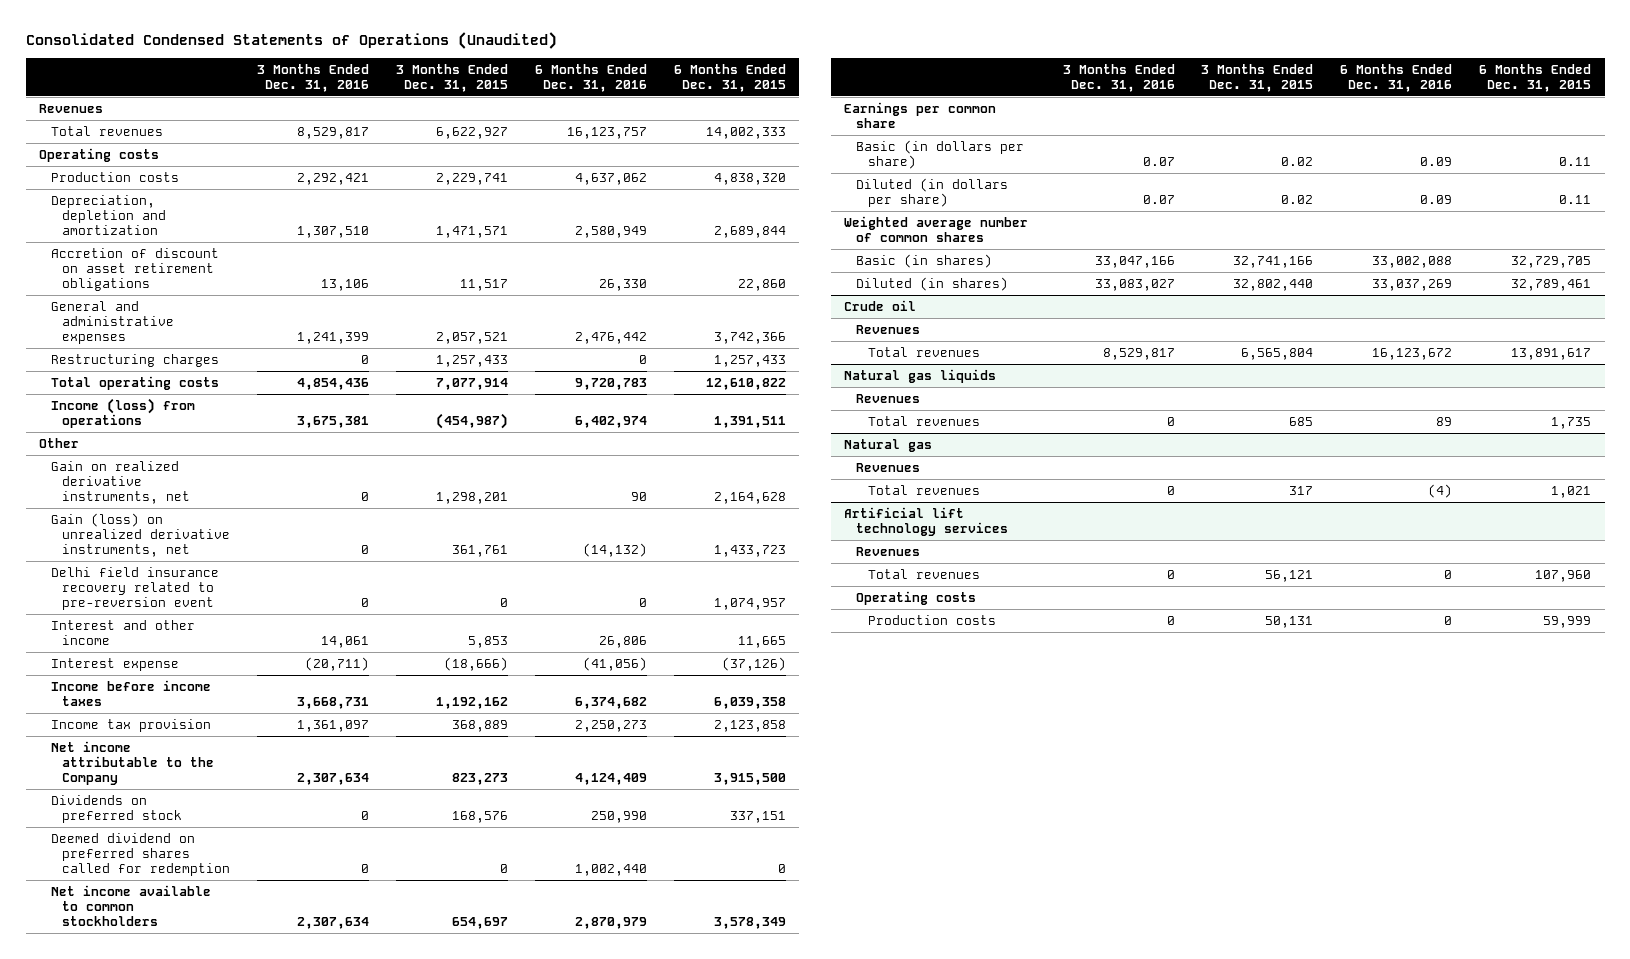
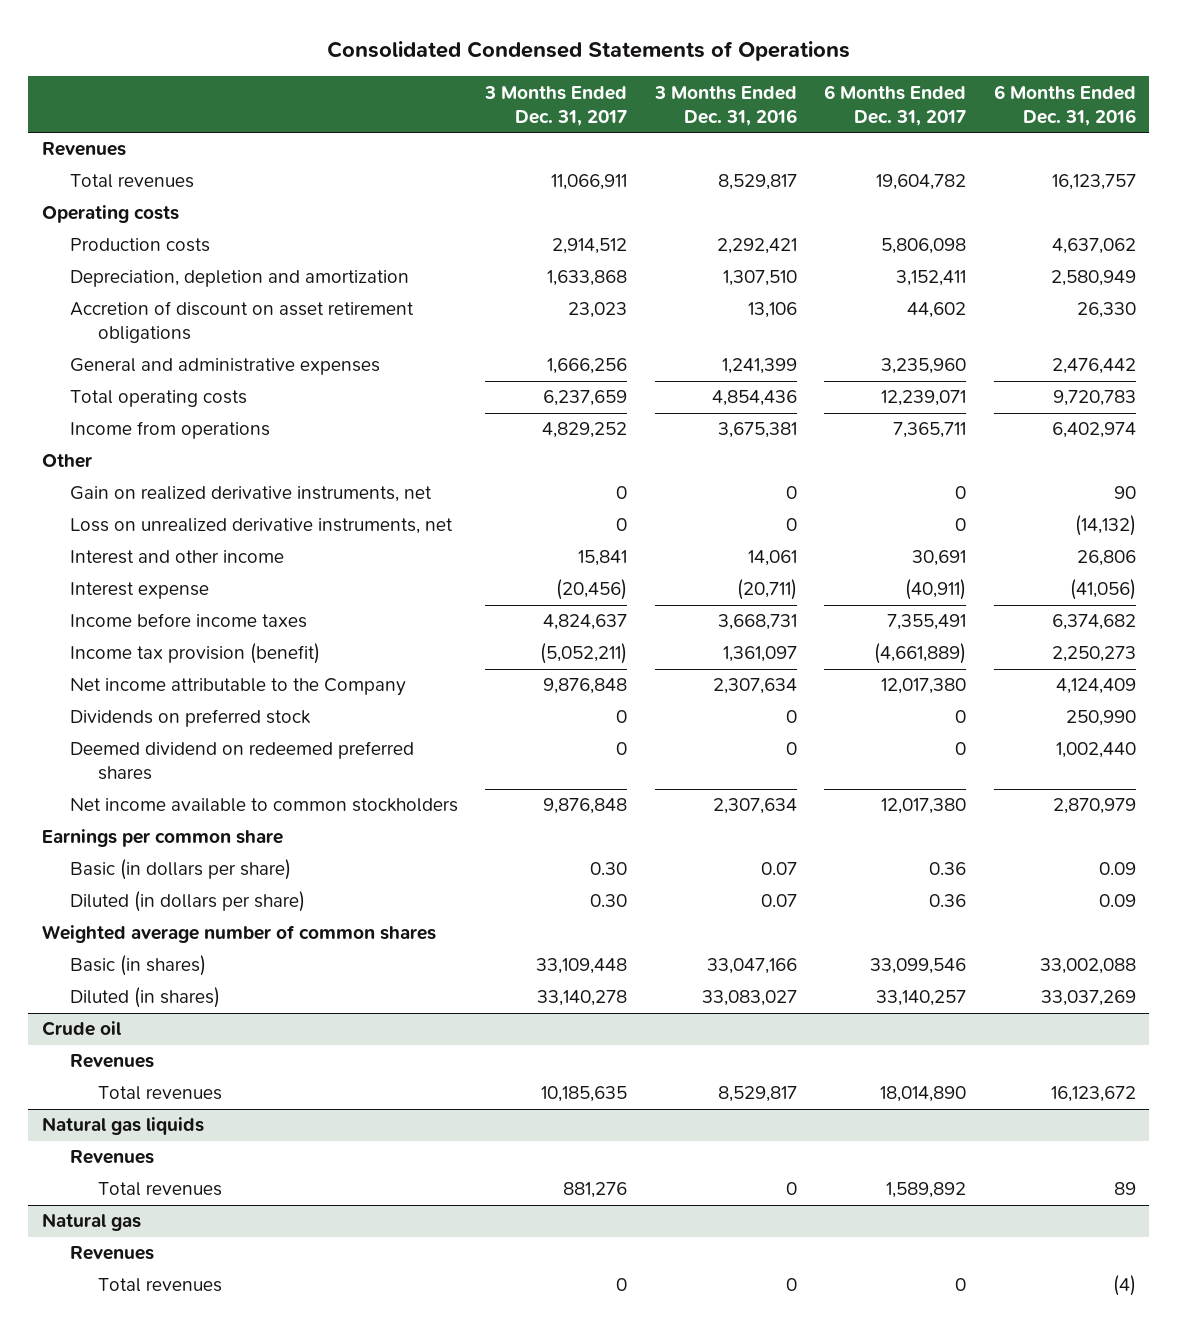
- Consolidated Condensed Statements of Operations (Unaudited)
+ Consolidated Condensed Statements of Operations
- | 3 Months Ended Dec. 31, 2016 | 3 Months Ended Dec. 31, 2015 | 6 Months Ended Dec. 31, 2016 | 6 Months Ended Dec. 31, 2015
+ | 3 Months Ended Dec. 31, 2017 | 3 Months Ended Dec. 31, 2016 | 6 Months Ended Dec. 31, 2017 | 6 Months Ended Dec. 31, 2016
- Restructuring charges | 0 | 1,257,433 | 0 | 1,257,433
- Income (loss) from operations | 3,675,381 | (454,987) | 6,402,974 | 1,391,511
+ Income from operations | 4,829,252 | 3,675,381 | 7,365,711 | 6,402,974
- Gain (loss) on unrealized derivative instruments, net | 0 | 361,761 | (14,132) | 1,433,723
- Delhi field insurance recovery related to pre-reversion event | 0 | 0 | 0 | 1,074,957
+ Loss on unrealized derivative instruments, net | 0 | 0 | 0 | (14,132)
- Income tax provision | 1,361,097 | 368,889 | 2,250,273 | 2,123,858
+ Income tax provision (benefit) | (5,052,211) | 1,361,097 | (4,661,889) | 2,250,273
- Deemed dividend on preferred shares called for redemption | 0 | 0 | 1,002,440 | 0
+ Deemed dividend on redeemed preferred shares | 0 | 0 | 0 | 1,002,440
- Artificial lift technology services
- Revenues
- Total revenues | 0 | 56,121 | 0 | 107,960
- Operating costs
- Production costs | 0 | 50,131 | 0 | 59,999

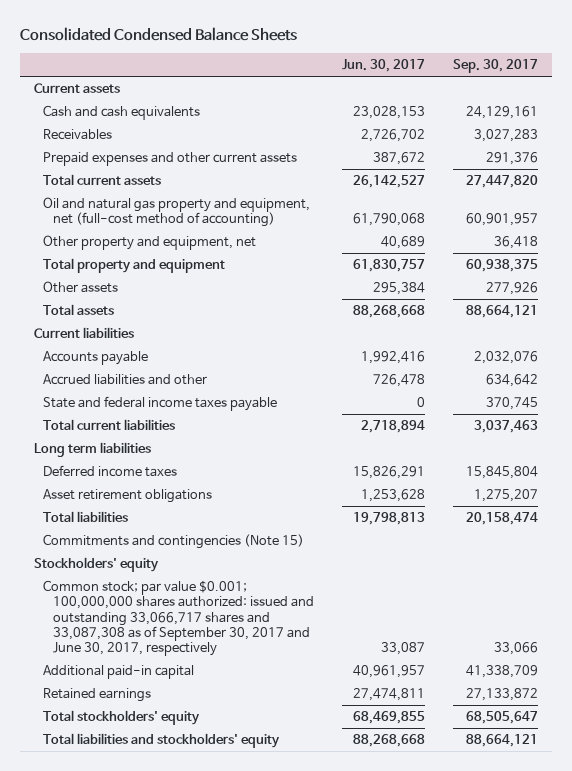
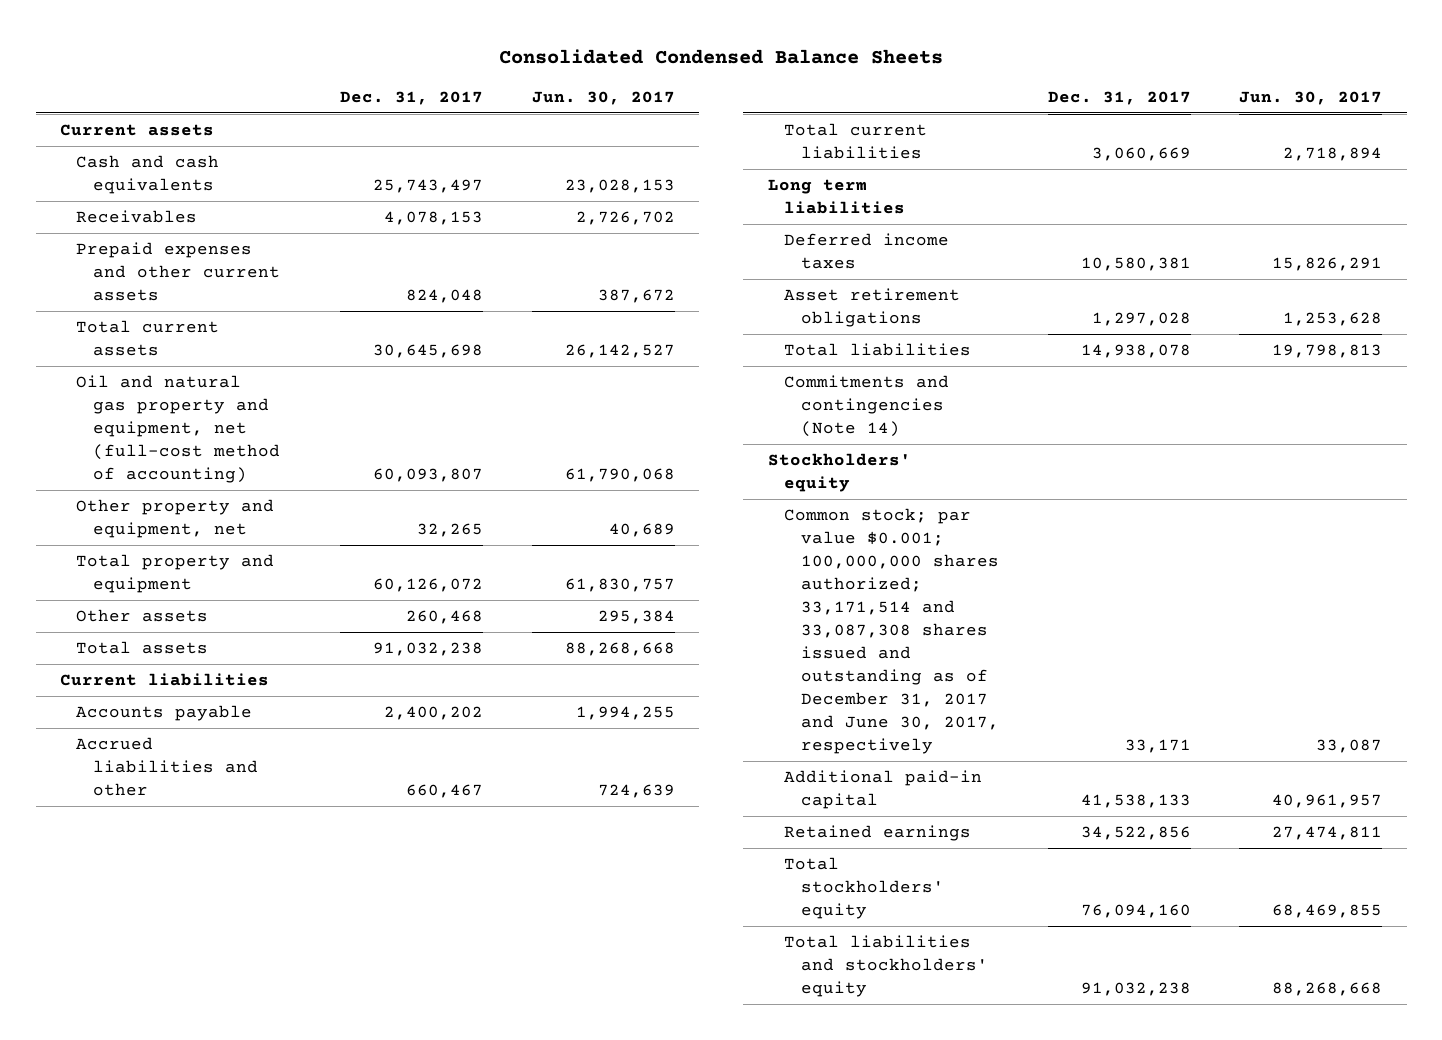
- | Jun. 30, 2017 | Sep. 30, 2017
+ | Dec. 31, 2017 | Jun. 30, 2017
- Accounts payable | 1,992,416 | 2,032,076
- Accrued liabilities and other | 726,478 | 634,642
- State and federal income taxes payable | 0 | 370,745
+ Accounts payable | 2,400,202 | 1,994,255
+ Accrued liabilities and other | 660,467 | 724,639
- Commitments and contingencies (Note 15)
+ Commitments and contingencies (Note 14)
- Common stock; par value $0.001; 100,000,000 shares authorized: issued and outstanding 33,066,717 shares and 33,087,308 as of September 30, 2017 and June 30, 2017, respectively | 33,087 | 33,066
+ Common stock; par value $0.001; 100,000,000 shares authorized; 33,171,514 and 33,087,308 shares issued and outstanding as of December 31, 2017 and June 30, 2017, respectively | 33,171 | 33,087

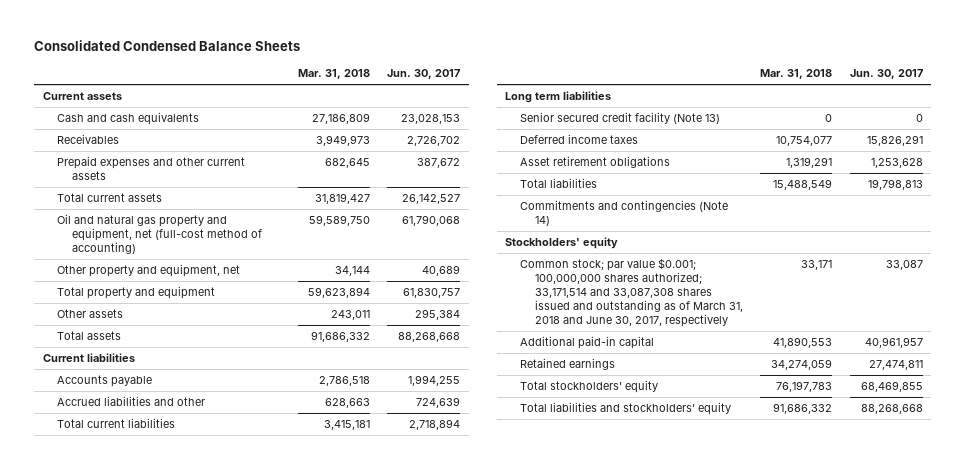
- | Dec. 31, 2017 | Jun. 30, 2017
+ | Mar. 31, 2018 | Jun. 30, 2017
+ Senior secured credit facility (Note 13) | 0 | 0
- Common stock; par value $0.001; 100,000,000 shares authorized; 33,171,514 and 33,087,308 shares issued and outstanding as of December 31, 2017 and June 30, 2017, respectively | 33,171 | 33,087
+ Common stock; par value $0.001; 100,000,000 shares authorized; 33,171,514 and 33,087,308 shares issued and outstanding as of March 31, 2018 and June 30, 2017, respectively | 33,171 | 33,087

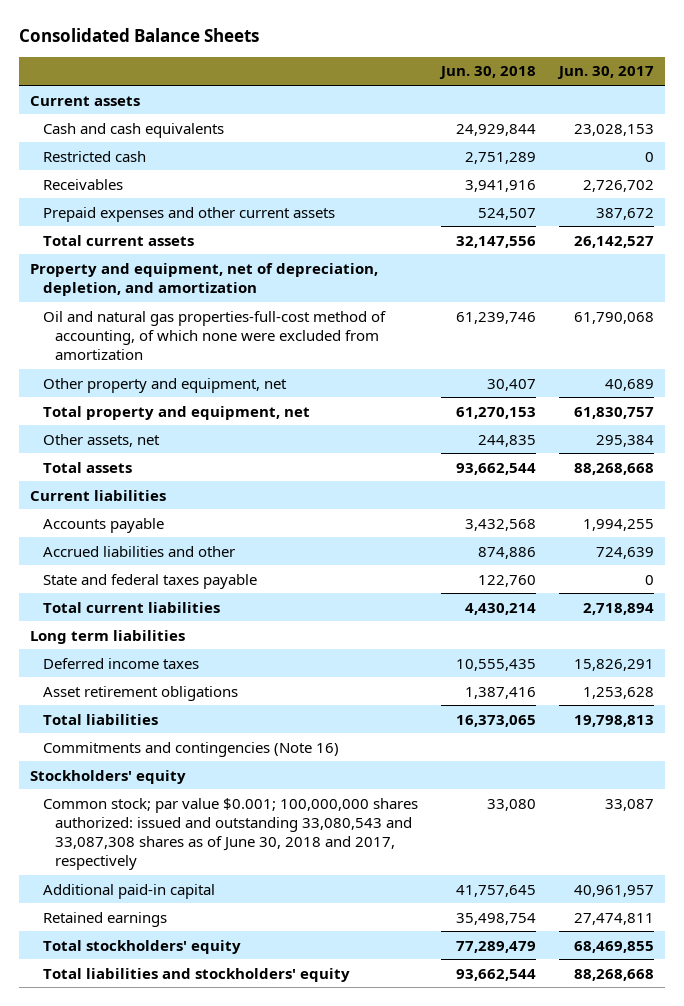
- Consolidated Condensed Balance Sheets
+ Consolidated Balance Sheets
- | Mar. 31, 2018 | Jun. 30, 2017
+ | Jun. 30, 2018 | Jun. 30, 2017
+ Restricted cash | 2,751,289 | 0
- Oil and natural gas property and equipment, net (full-cost method of accounting) | 59,589,750 | 61,790,068
+ Property and equipment, net of depreciation, depletion, and amortization
+ Oil and natural gas properties-full-cost method of accounting, of which none were excluded from amortization | 61,239,746 | 61,790,068
- Total property and equipment | 59,623,894 | 61,830,757
- Other assets | 243,011 | 295,384
+ Total property and equipment, net | 61,270,153 | 61,830,757
+ Other assets, net | 244,835 | 295,384
+ State and federal taxes payable | 122,760 | 0
- Senior secured credit facility (Note 13) | 0 | 0
- Commitments and contingencies (Note 14)
+ Commitments and contingencies (Note 16)
- Common stock; par value $0.001; 100,000,000 shares authorized; 33,171,514 and 33,087,308 shares issued and outstanding as of March 31, 2018 and June 30, 2017, respectively | 33,171 | 33,087
+ Common stock; par value $0.001; 100,000,000 shares authorized: issued and outstanding 33,080,543 and 33,087,308 shares as of June 30, 2018 and 2017, respectively | 33,080 | 33,087

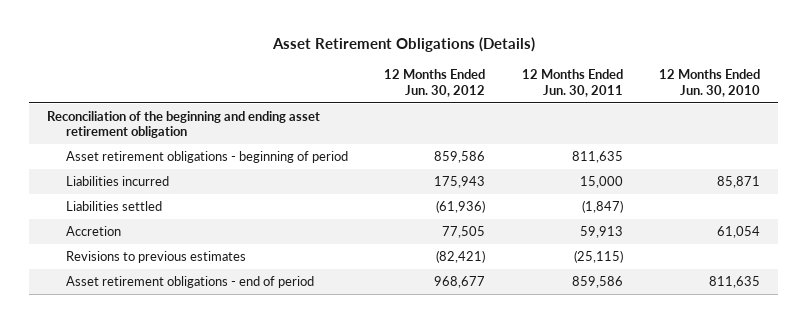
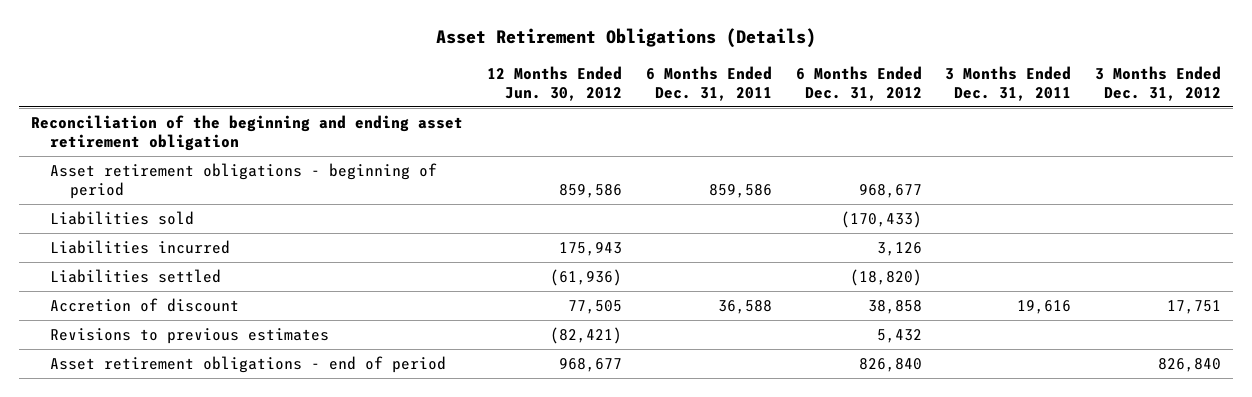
- | 12 Months Ended Jun. 30, 2012 | 12 Months Ended Jun. 30, 2011 | 12 Months Ended Jun. 30, 2010
+ | 12 Months Ended Jun. 30, 2012 | 6 Months Ended Dec. 31, 2011 | 6 Months Ended Dec. 31, 2012 | 3 Months Ended Dec. 31, 2011 | 3 Months Ended Dec. 31, 2012
+ Liabilities sold | | | (170,433) | |
- Accretion | 77,505 | 59,913 | 61,054
+ Accretion of discount | 77,505 | 36,588 | 38,858 | 19,616 | 17,751

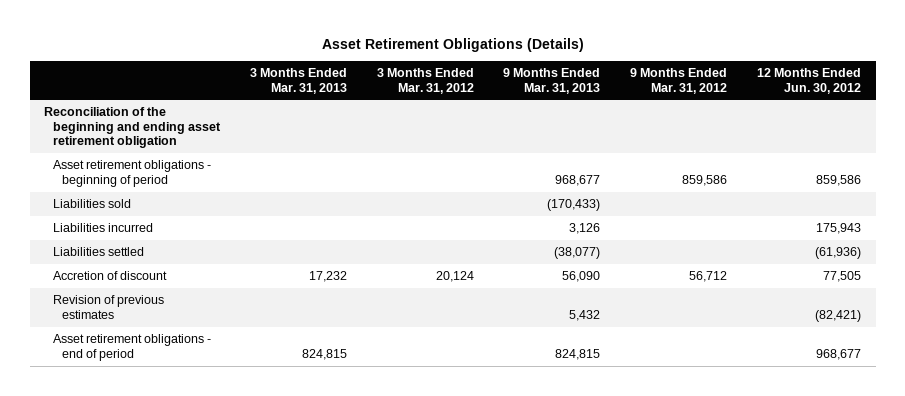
- | 12 Months Ended Jun. 30, 2012 | 6 Months Ended Dec. 31, 2011 | 6 Months Ended Dec. 31, 2012 | 3 Months Ended Dec. 31, 2011 | 3 Months Ended Dec. 31, 2012
+ | 3 Months Ended Mar. 31, 2013 | 3 Months Ended Mar. 31, 2012 | 9 Months Ended Mar. 31, 2013 | 9 Months Ended Mar. 31, 2012 | 12 Months Ended Jun. 30, 2012
- Revisions to previous estimates | (82,421) | | 5,432 | |
+ Revision of previous estimates | | | 5,432 | | (82,421)

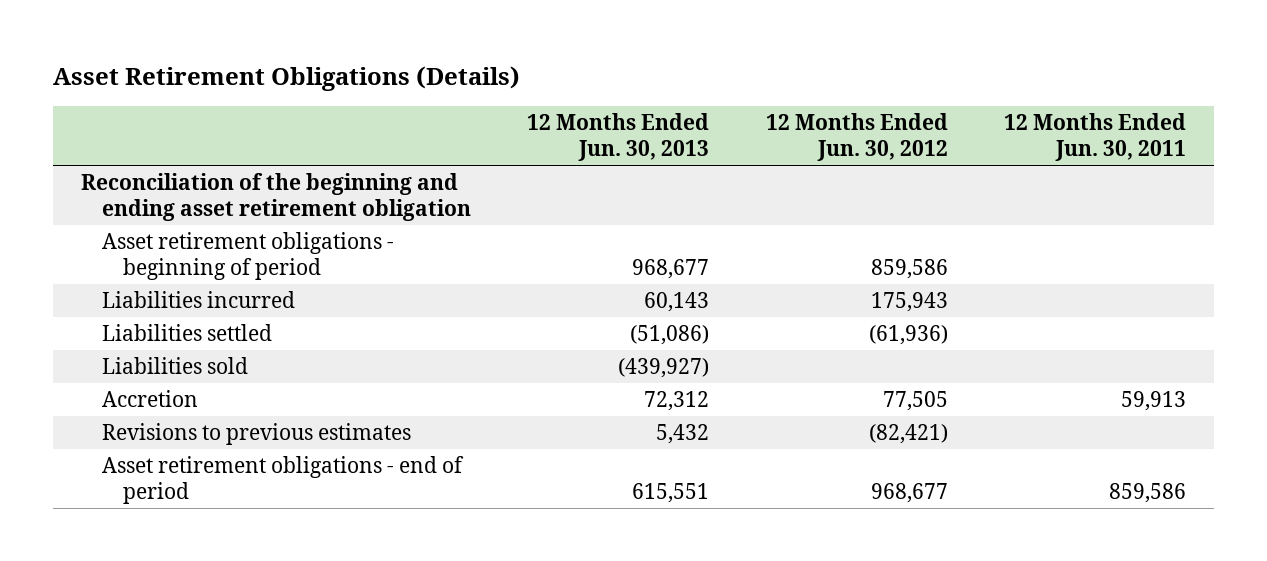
- | 3 Months Ended Mar. 31, 2013 | 3 Months Ended Mar. 31, 2012 | 9 Months Ended Mar. 31, 2013 | 9 Months Ended Mar. 31, 2012 | 12 Months Ended Jun. 30, 2012
+ | 12 Months Ended Jun. 30, 2013 | 12 Months Ended Jun. 30, 2012 | 12 Months Ended Jun. 30, 2011
- Accretion of discount | 17,232 | 20,124 | 56,090 | 56,712 | 77,505
- Revision of previous estimates | | | 5,432 | | (82,421)
moved down: Liabilities sold | (439,927) | |
+ Accretion | 72,312 | 77,505 | 59,913
+ Revisions to previous estimates | 5,432 | (82,421) |

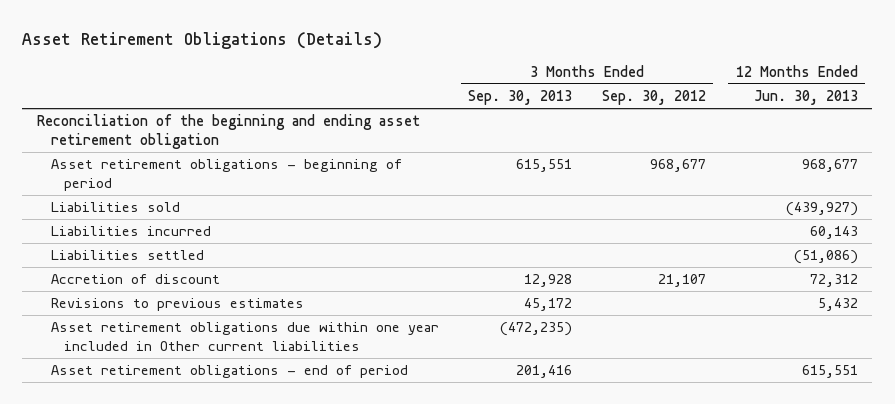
- | 12 Months Ended Jun. 30, 2013 | 12 Months Ended Jun. 30, 2012 | 12 Months Ended Jun. 30, 2011
+ | 3 Months Ended Sep. 30, 2013 | 3 Months Ended Sep. 30, 2012 | 12 Months Ended Jun. 30, 2013
moved up: Liabilities sold | | | (439,927)
- Accretion | 72,312 | 77,505 | 59,913
+ Accretion of discount | 12,928 | 21,107 | 72,312
+ Asset retirement obligations due within one year included in Other current liabilities | (472,235) | |

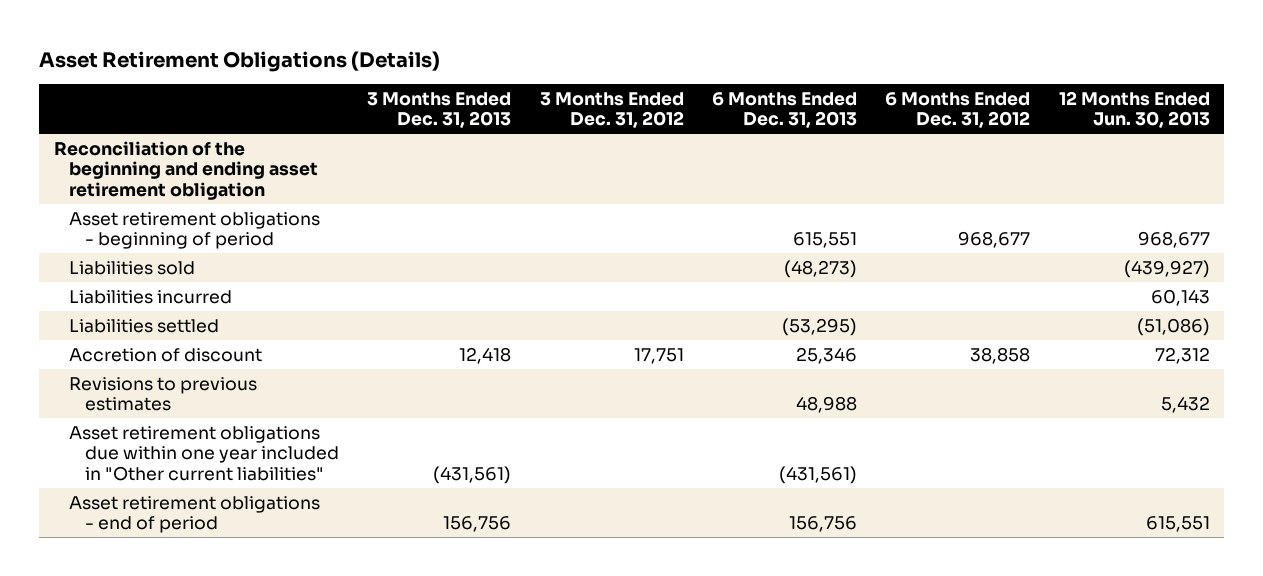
- | 3 Months Ended Sep. 30, 2013 | 3 Months Ended Sep. 30, 2012 | 12 Months Ended Jun. 30, 2013
+ | 3 Months Ended Dec. 31, 2013 | 3 Months Ended Dec. 31, 2012 | 6 Months Ended Dec. 31, 2013 | 6 Months Ended Dec. 31, 2012 | 12 Months Ended Jun. 30, 2013
- Asset retirement obligations due within one year included in Other current liabilities | (472,235) | |
+ Asset retirement obligations due within one year included in "Other current liabilities" | (431,561) | | (431,561) | |

